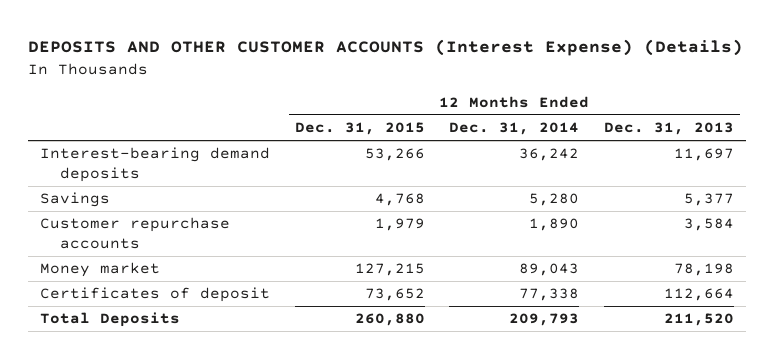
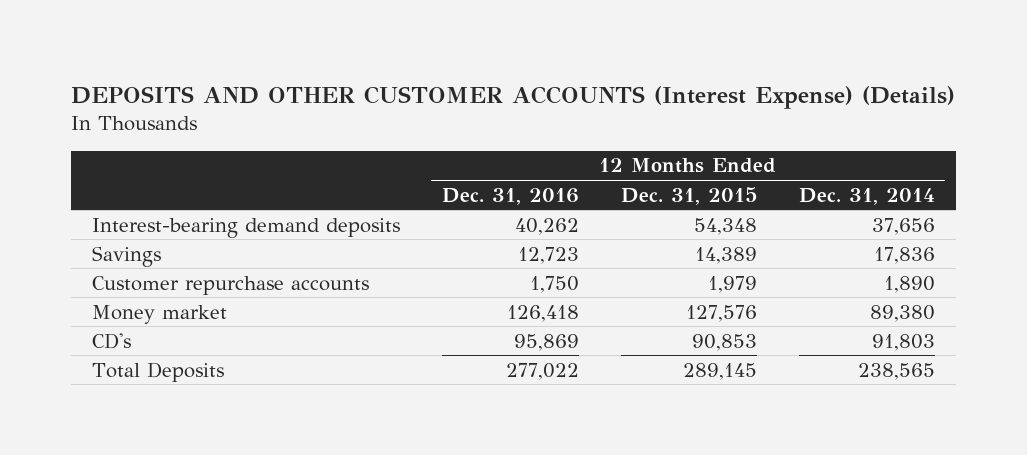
- | 12 Months Ended Dec. 31, 2015 | 12 Months Ended Dec. 31, 2014 | 12 Months Ended Dec. 31, 2013
+ | 12 Months Ended Dec. 31, 2016 | 12 Months Ended Dec. 31, 2015 | 12 Months Ended Dec. 31, 2014
- Interest-bearing demand deposits | 53,266 | 36,242 | 11,697
- Savings | 4,768 | 5,280 | 5,377
+ Interest-bearing demand deposits | 40,262 | 54,348 | 37,656
+ Savings | 12,723 | 14,389 | 17,836
- Money market | 127,215 | 89,043 | 78,198
- Certificates of deposit | 73,652 | 77,338 | 112,664
- Total Deposits | 260,880 | 209,793 | 211,520
+ Money market | 126,418 | 127,576 | 89,380
+ CD's | 95,869 | 90,853 | 91,803
+ Total Deposits | 277,022 | 289,145 | 238,565

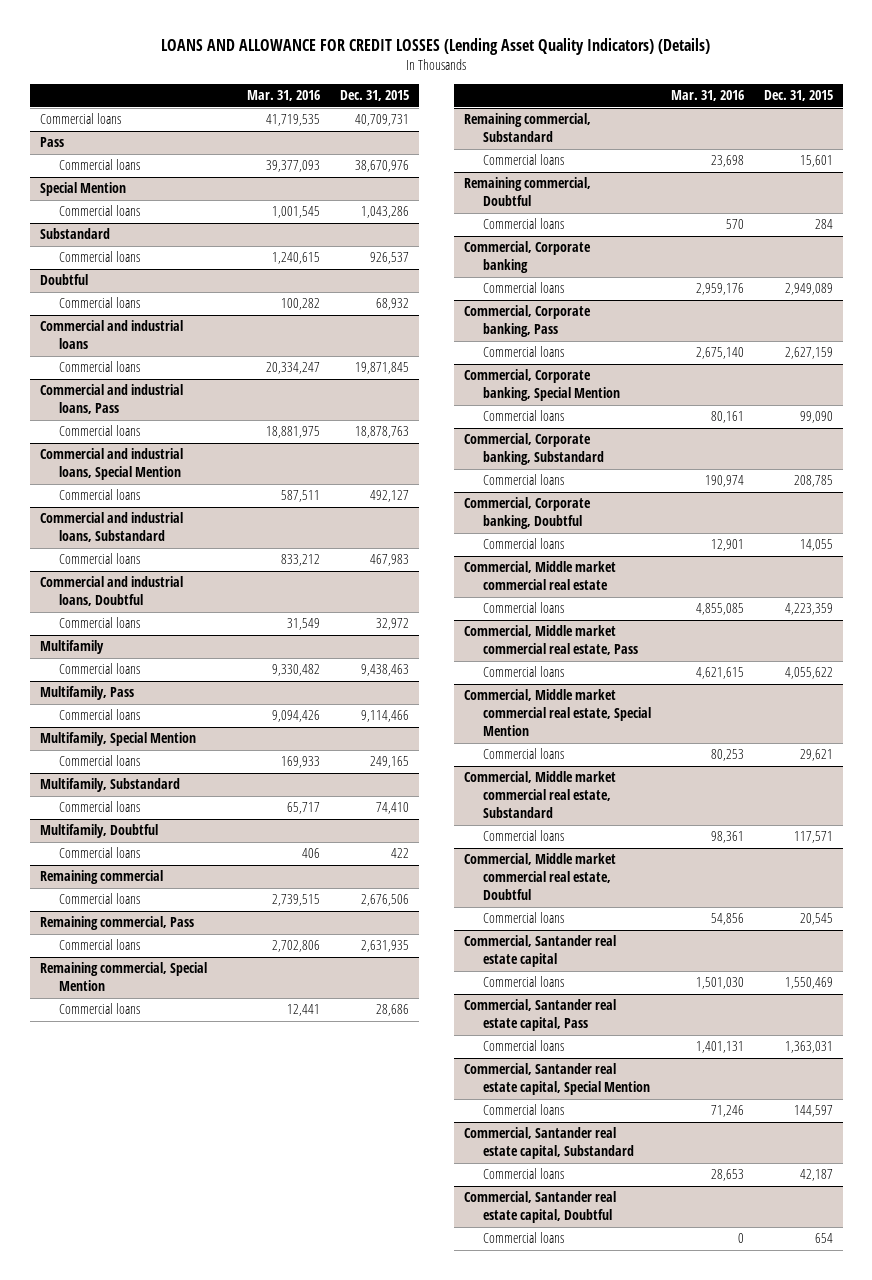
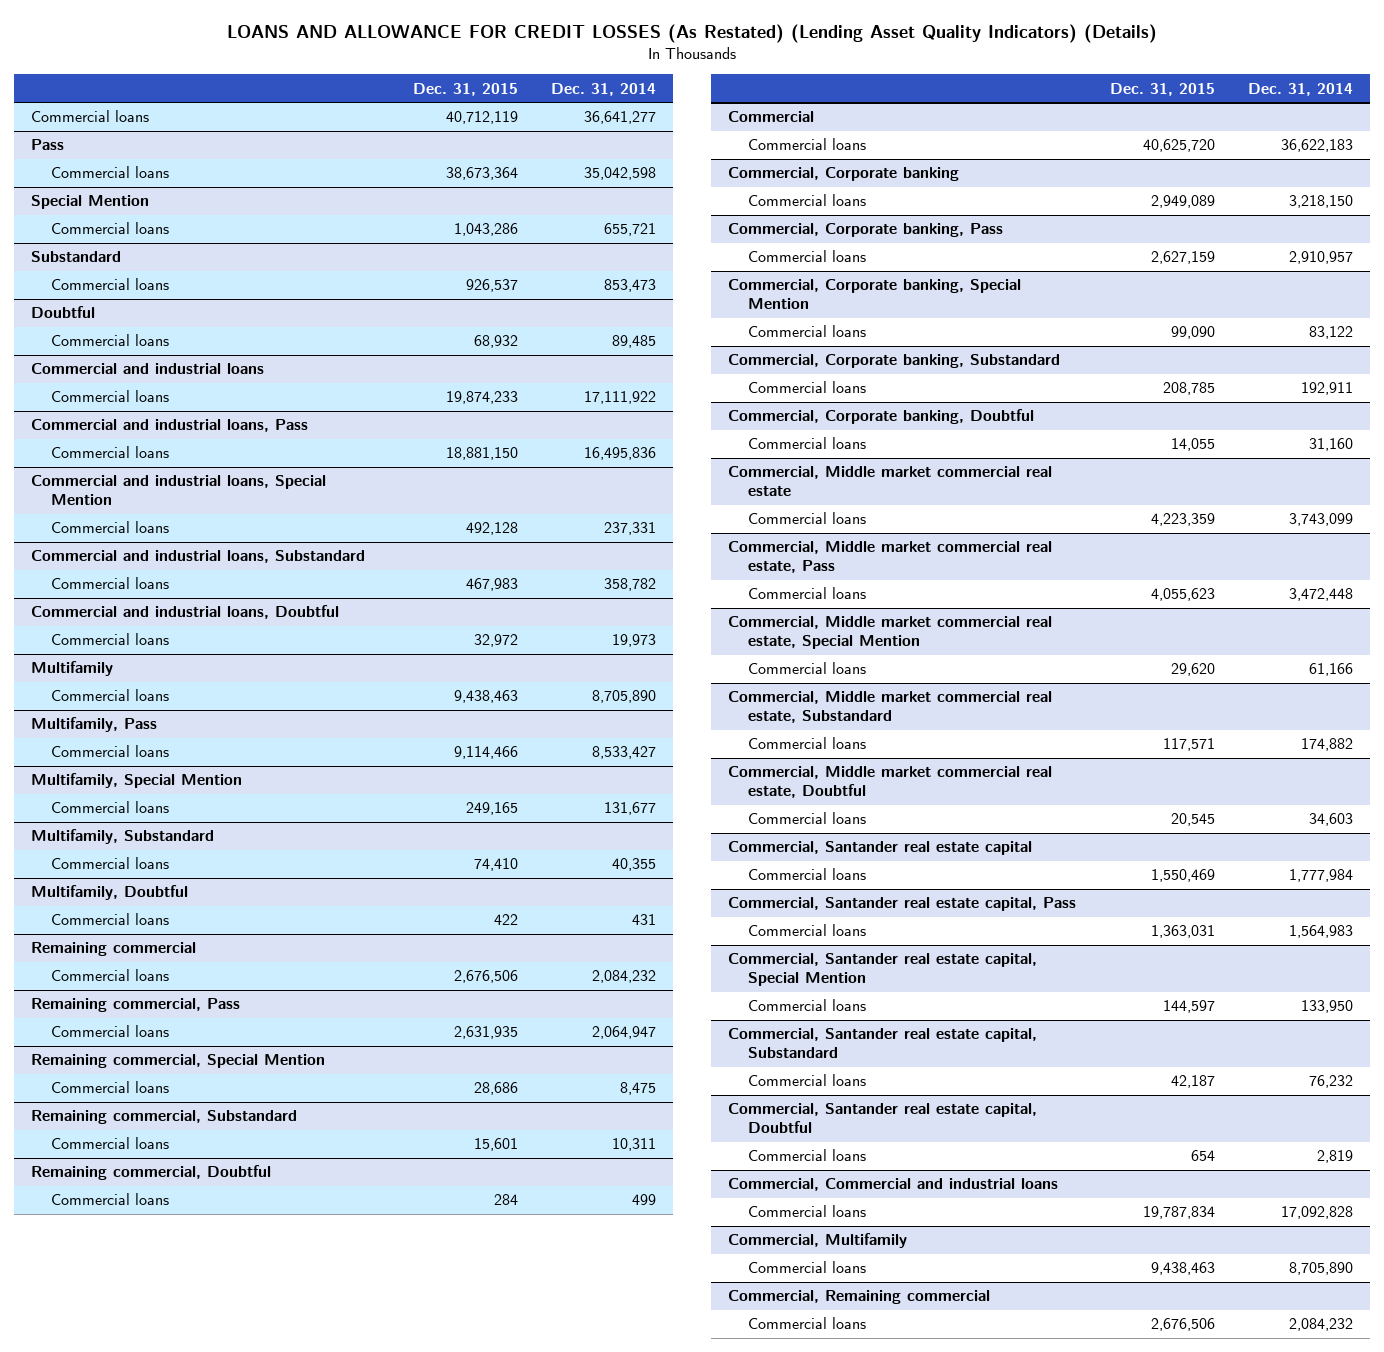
- LOANS AND ALLOWANCE FOR CREDIT LOSSES (Lending Asset Quality Indicators) (Details)
+ LOANS AND ALLOWANCE FOR CREDIT LOSSES (As Restated) (Lending Asset Quality Indicators) (Details)
- | Mar. 31, 2016 | Dec. 31, 2015
+ | Dec. 31, 2015 | Dec. 31, 2014
- Commercial loans | 41,719,535 | 40,709,731
+ Commercial loans | 40,712,119 | 36,641,277
@ Pass
- Commercial loans | 39,377,093 | 38,670,976
+ Commercial loans | 38,673,364 | 35,042,598
@ Commercial and industrial loans
- Commercial loans | 20,334,247 | 19,871,845
+ Commercial loans | 19,874,233 | 17,111,922
@ Commercial and industrial loans, Pass
- Commercial loans | 18,881,975 | 18,878,763
+ Commercial loans | 18,881,150 | 16,495,836
@ Commercial and industrial loans, Special Mention
- Commercial loans | 587,511 | 492,127
+ Commercial loans | 492,128 | 237,331
+ Commercial
+ Commercial loans | 40,625,720 | 36,622,183
@ Commercial, Middle market commercial real estate, Pass
- Commercial loans | 4,621,615 | 4,055,622
+ Commercial loans | 4,055,623 | 3,472,448
@ Commercial, Middle market commercial real estate, Special Mention
- Commercial loans | 80,253 | 29,621
+ Commercial loans | 29,620 | 61,166
+ Commercial, Commercial and industrial loans
+ Commercial loans | 19,787,834 | 17,092,828
+ Commercial, Multifamily
+ Commercial loans | 9,438,463 | 8,705,890
+ Commercial, Remaining commercial
+ Commercial loans | 2,676,506 | 2,084,232

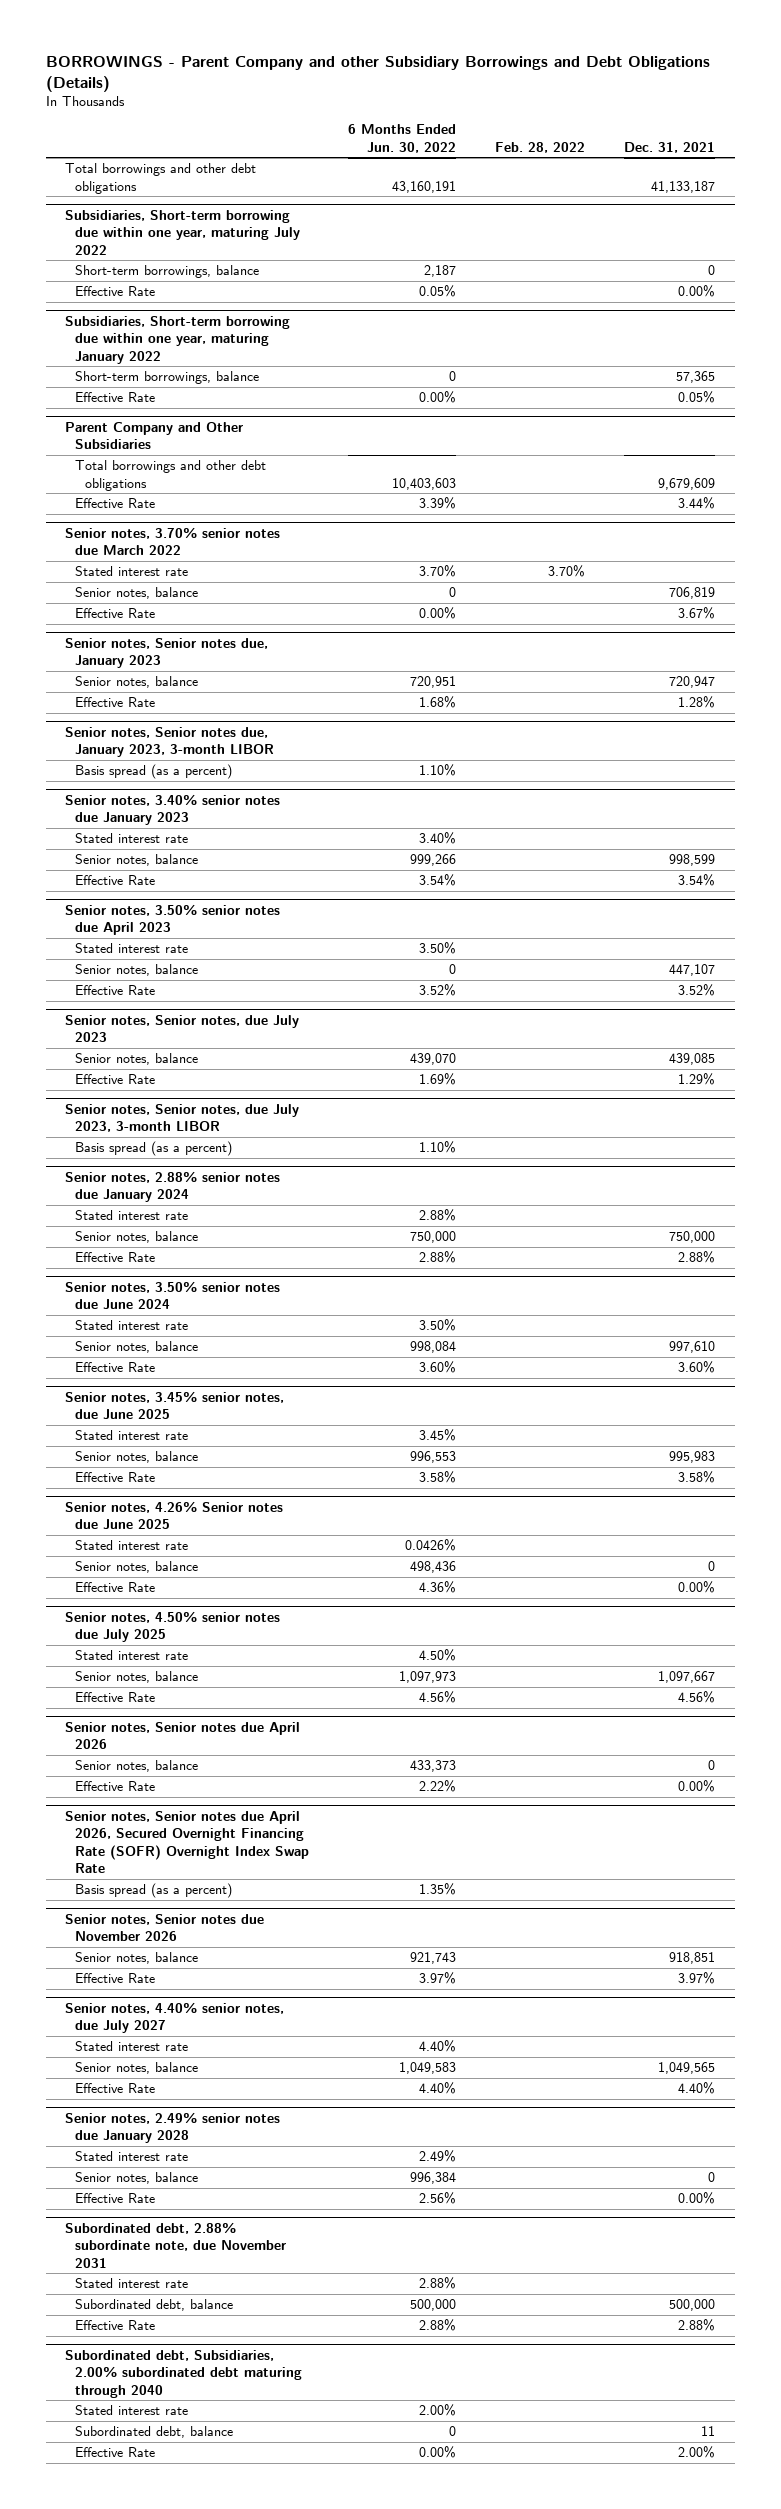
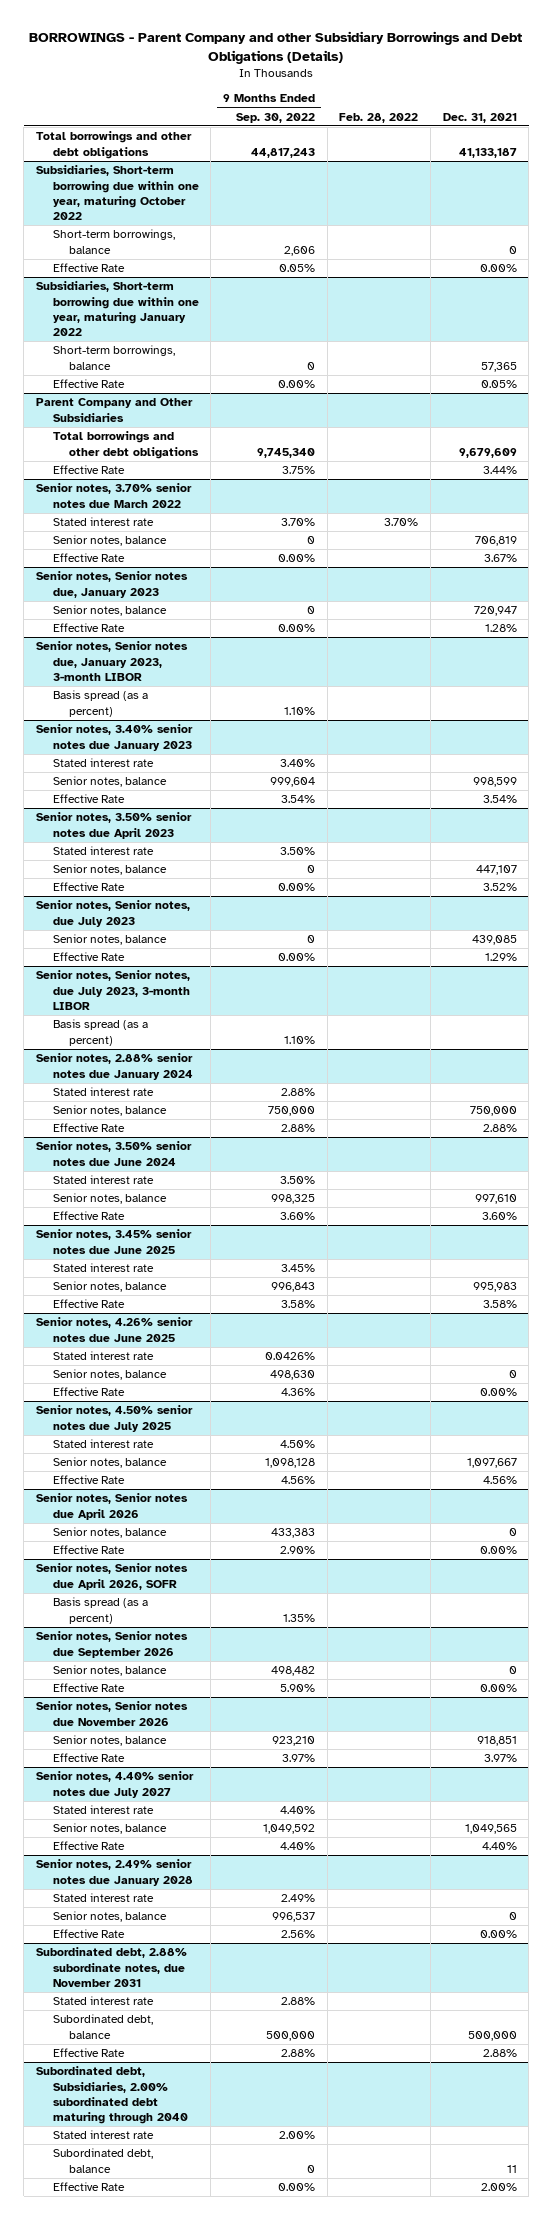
- | 6 Months Ended Jun. 30, 2022 | Feb. 28, 2022 | Dec. 31, 2021
+ | 9 Months Ended Sep. 30, 2022 | Feb. 28, 2022 | Dec. 31, 2021
- Subsidiaries, Short-term borrowing due within one year, maturing July 2022
+ Subsidiaries, Short-term borrowing due within one year, maturing October 2022
- Senior notes, 3.45% senior notes, due June 2025
+ Senior notes, 3.45% senior notes due June 2025
- Senior notes, 4.26% Senior notes due June 2025
+ Senior notes, 4.26% senior notes due June 2025
- Senior notes, Senior notes due April 2026, Secured Overnight Financing Rate (SOFR) Overnight Index Swap Rate
+ Senior notes, Senior notes due April 2026, SOFR
+ Senior notes, Senior notes due September 2026
+ Senior notes, balance | 498,482 | | 0
+ Effective Rate | 5.90% | | 0.00%
- Senior notes, 4.40% senior notes, due July 2027
+ Senior notes, 4.40% senior notes due July 2027
- Subordinated debt, 2.88% subordinate note, due November 2031
+ Subordinated debt, 2.88% subordinate notes, due November 2031

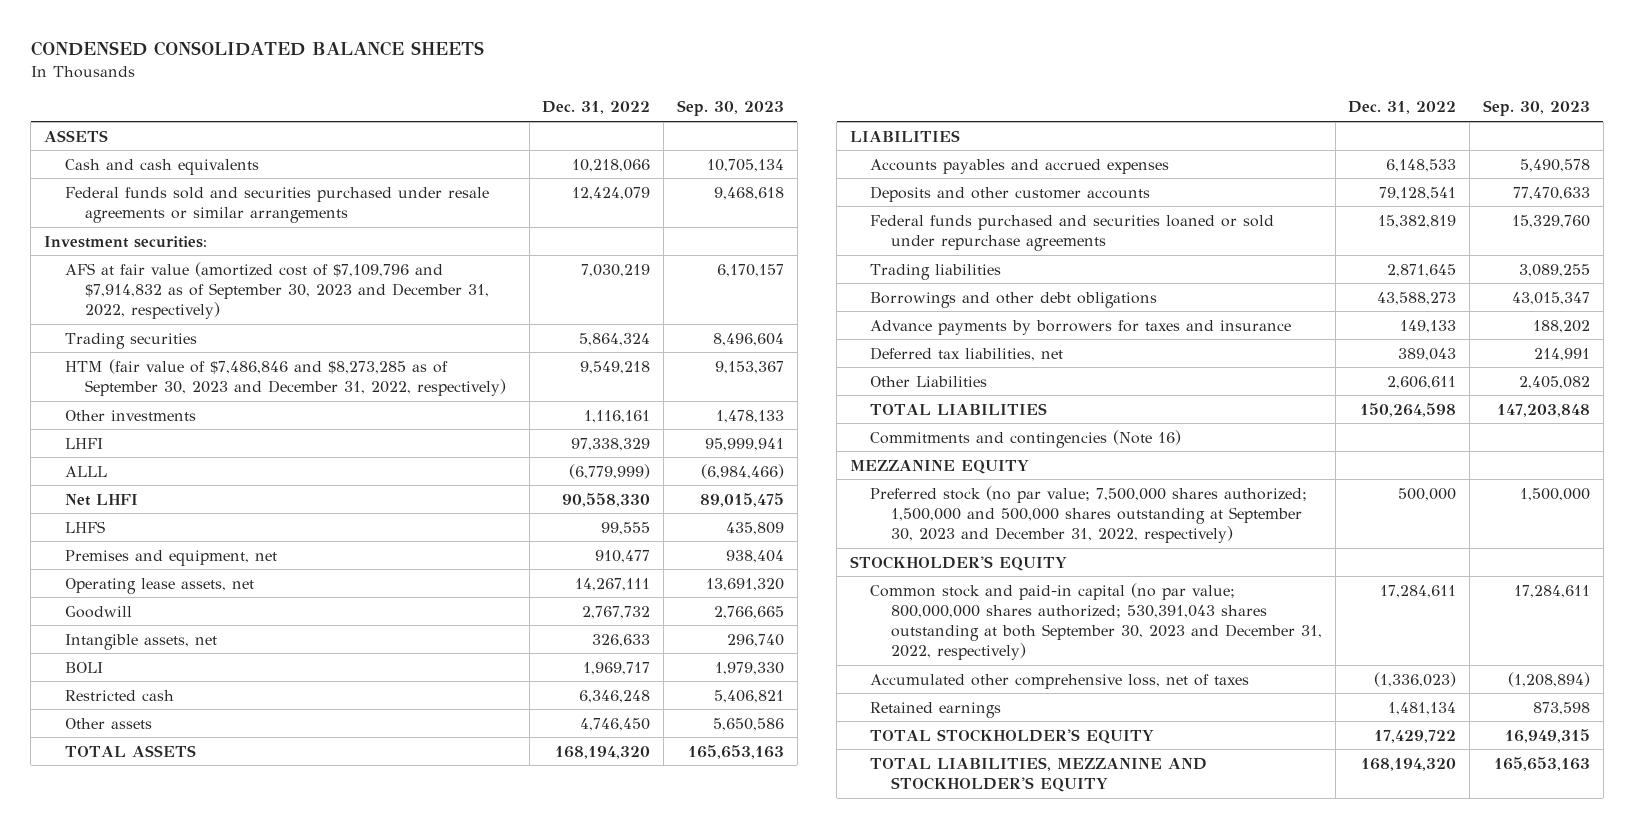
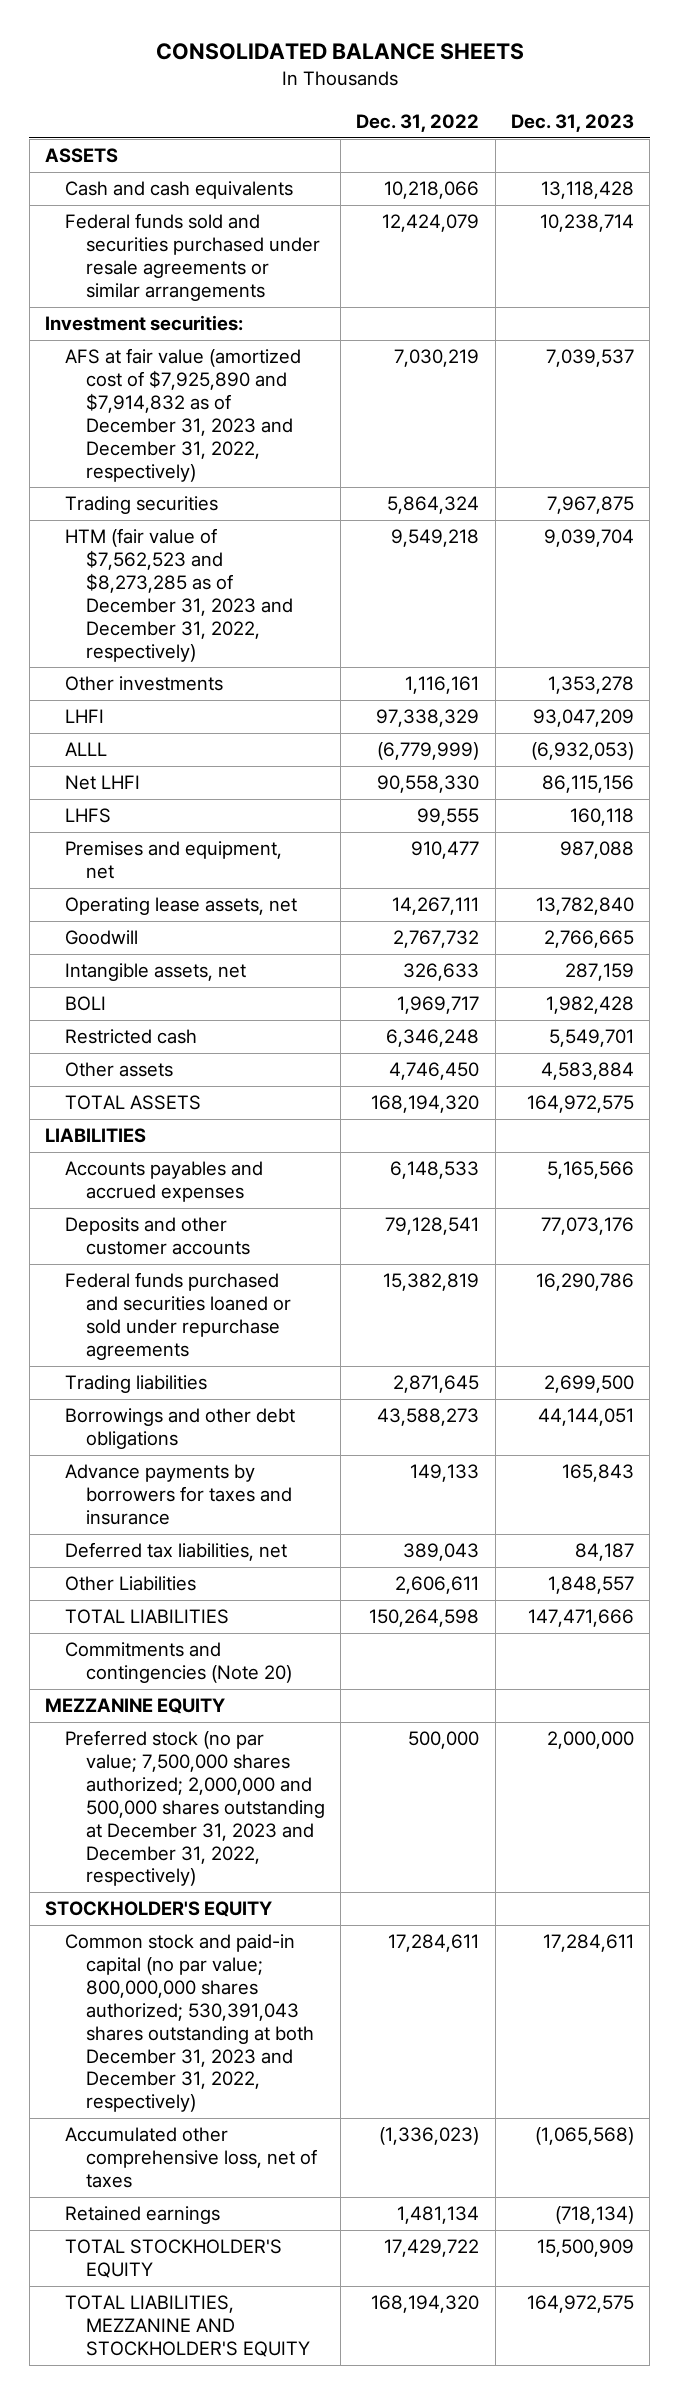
- CONDENSED CONSOLIDATED BALANCE SHEETS
+ CONSOLIDATED BALANCE SHEETS
- | Dec. 31, 2022 | Sep. 30, 2023
+ | Dec. 31, 2022 | Dec. 31, 2023
- AFS at fair value (amortized cost of $7,109,796 and $7,914,832 as of September 30, 2023 and December 31, 2022, respectively) | 7,030,219 | 6,170,157
+ AFS at fair value (amortized cost of $7,925,890 and $7,914,832 as of December 31, 2023 and December 31, 2022, respectively) | 7,030,219 | 7,039,537
- HTM (fair value of $7,486,846 and $8,273,285 as of September 30, 2023 and December 31, 2022, respectively) | 9,549,218 | 9,153,367
+ HTM (fair value of $7,562,523 and $8,273,285 as of December 31, 2023 and December 31, 2022, respectively) | 9,549,218 | 9,039,704
- Commitments and contingencies (Note 16)
+ Commitments and contingencies (Note 20)
- Preferred stock (no par value; 7,500,000 shares authorized; 1,500,000 and 500,000 shares outstanding at September 30, 2023 and December 31, 2022, respectively) | 500,000 | 1,500,000
+ Preferred stock (no par value; 7,500,000 shares authorized; 2,000,000 and 500,000 shares outstanding at December 31, 2023 and December 31, 2022, respectively) | 500,000 | 2,000,000
- Common stock and paid-in capital (no par value; 800,000,000 shares authorized; 530,391,043 shares outstanding at both September 30, 2023 and December 31, 2022, respectively) | 17,284,611 | 17,284,611
+ Common stock and paid-in capital (no par value; 800,000,000 shares authorized; 530,391,043 shares outstanding at both December 31, 2023 and December 31, 2022, respectively) | 17,284,611 | 17,284,611

